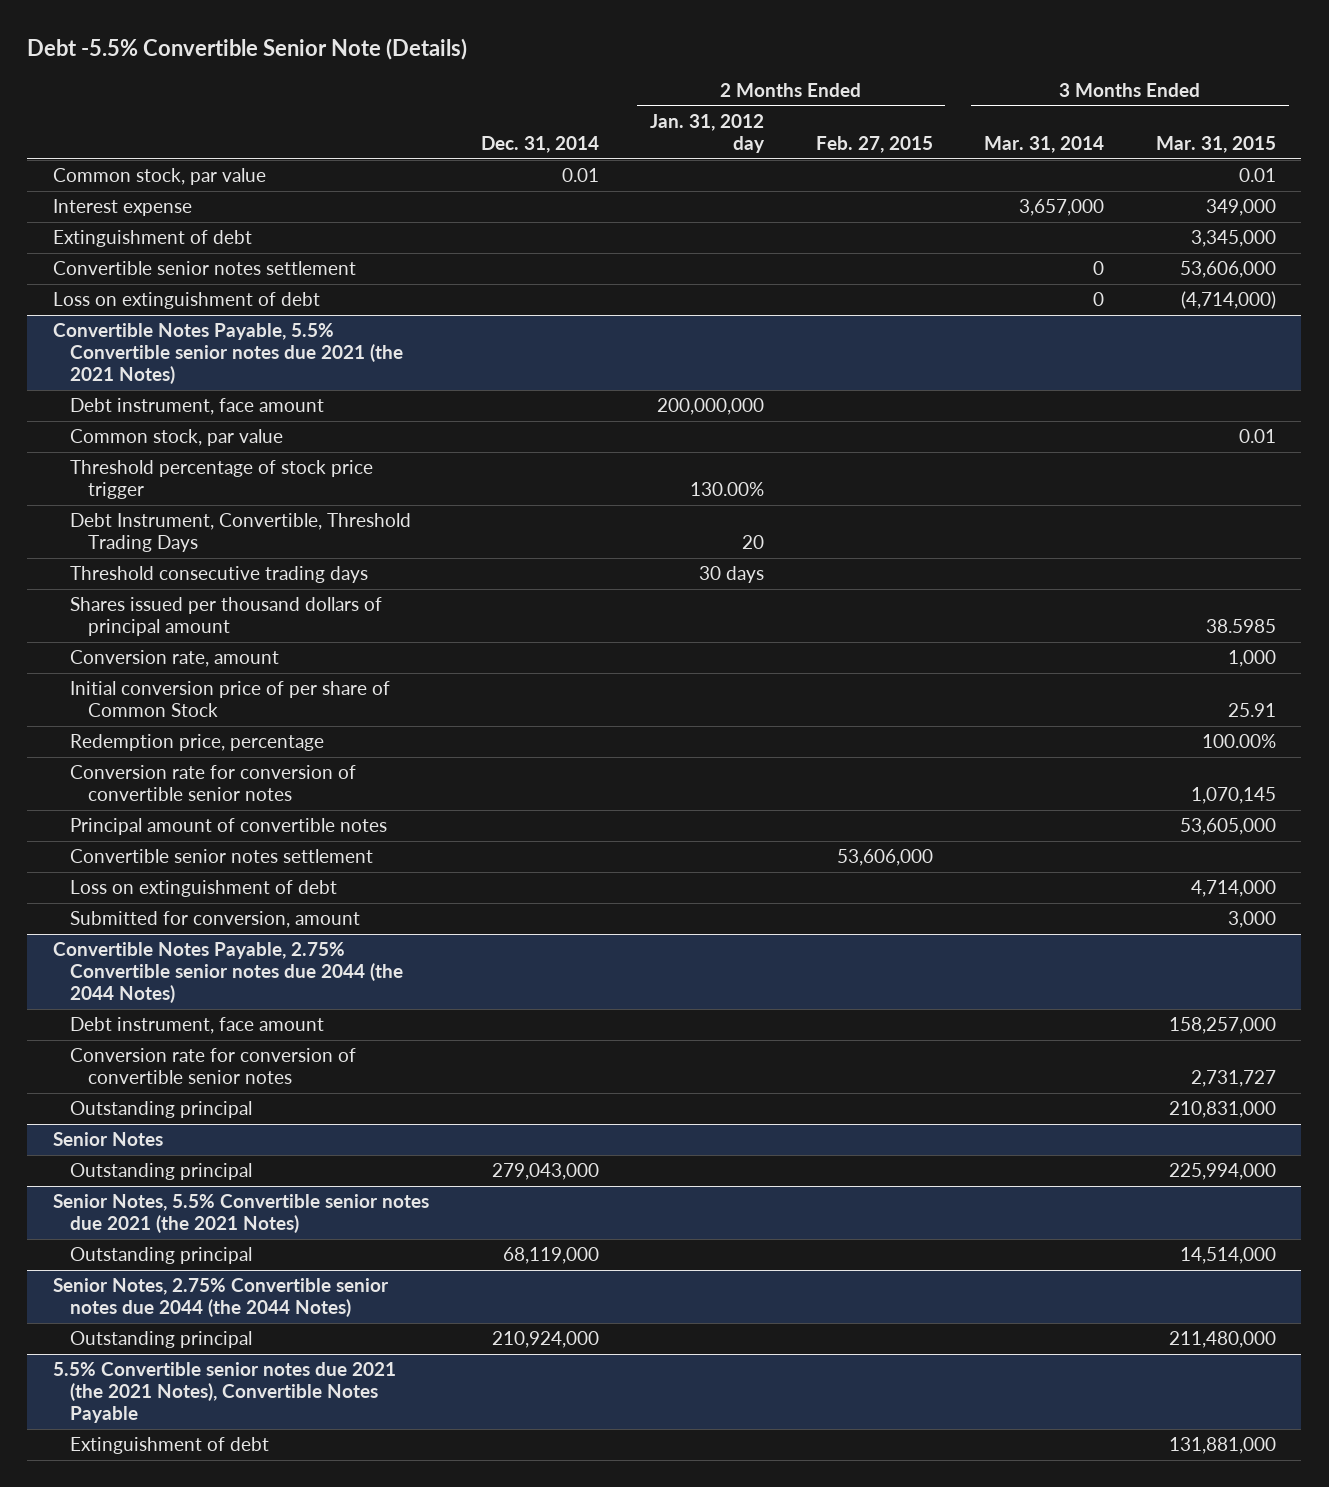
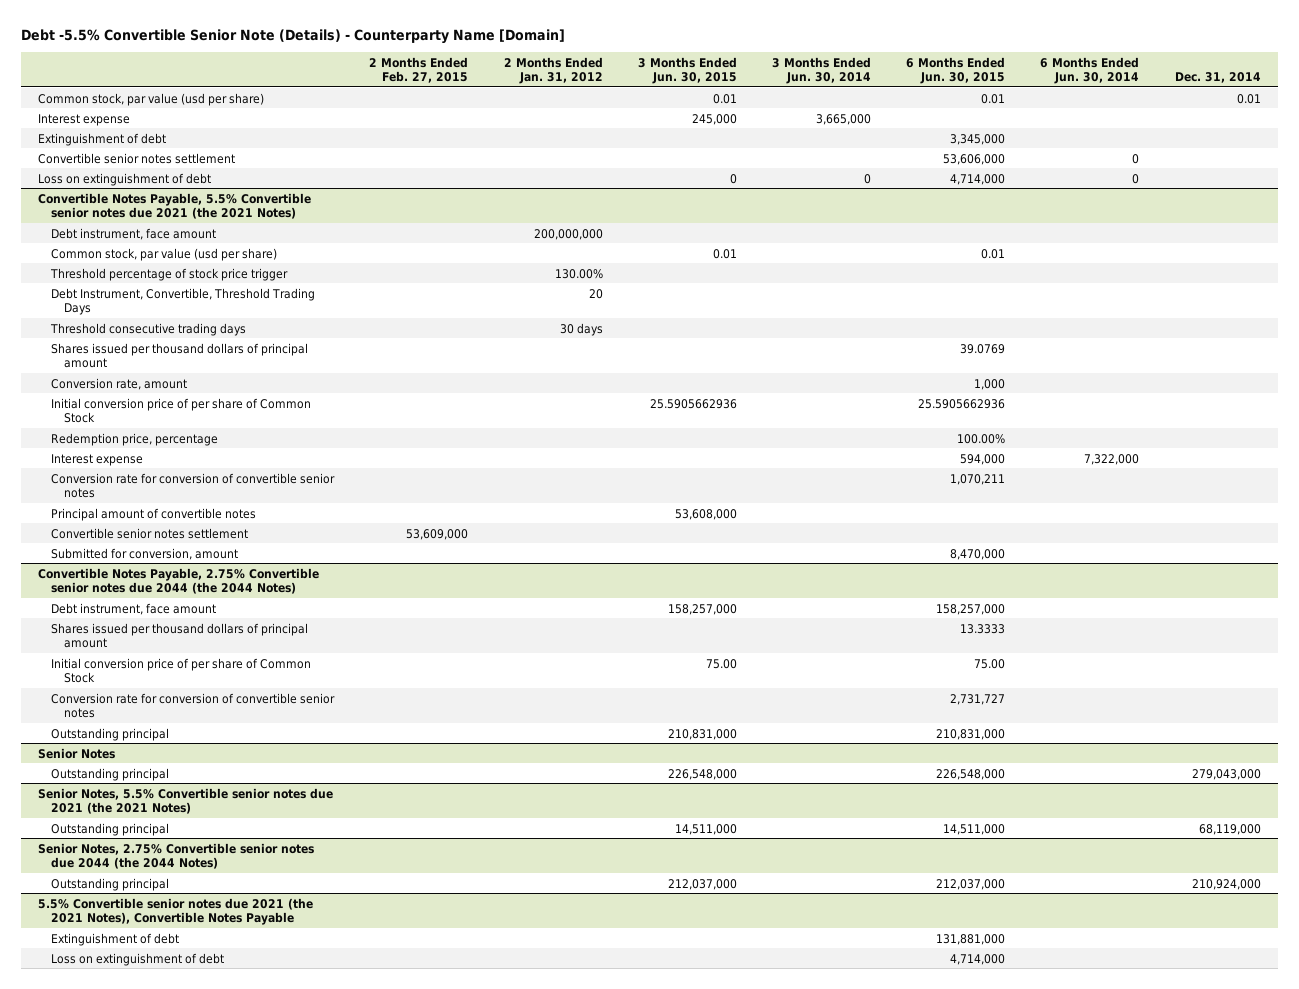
- Debt -5.5% Convertible Senior Note (Details)
+ Debt -5.5% Convertible Senior Note (Details) - Counterparty Name [Domain]
- | Dec. 31, 2014 | 2 Months Ended Jan. 31, 2012 day | 2 Months Ended Feb. 27, 2015 | 3 Months Ended Mar. 31, 2014 | 3 Months Ended Mar. 31, 2015
+ | 2 Months Ended Feb. 27, 2015 | 2 Months Ended Jan. 31, 2012 | 3 Months Ended Jun. 30, 2015 | 3 Months Ended Jun. 30, 2014 | 6 Months Ended Jun. 30, 2015 | 6 Months Ended Jun. 30, 2014 | Dec. 31, 2014
- Common stock, par value | 0.01 | | | | 0.01
+ Common stock, par value (usd per share) | | | 0.01 | | 0.01 | | 0.01
@ Convertible Notes Payable, 5.5% Convertible senior notes due 2021 (the 2021 Notes)
- Common stock, par value | | | | | 0.01
+ Common stock, par value (usd per share) | | | 0.01 | | 0.01 | |
+ Interest expense | | | | | 594,000 | 7,322,000 |
- Convertible senior notes settlement | | | 53,606,000 | |
- Loss on extinguishment of debt | | | | | 4,714,000
+ Convertible senior notes settlement | 53,609,000 | | | | | |
@ Convertible Notes Payable, 2.75% Convertible senior notes due 2044 (the 2044 Notes)
+ Shares issued per thousand dollars of principal amount | | | | | 13.3333 | |
+ Initial conversion price of per share of Common Stock | | | 75.00 | | 75.00 | |
@ 5.5% Convertible senior notes due 2021 (the 2021 Notes), Convertible Notes Payable
+ Loss on extinguishment of debt | | | | | 4,714,000 | |

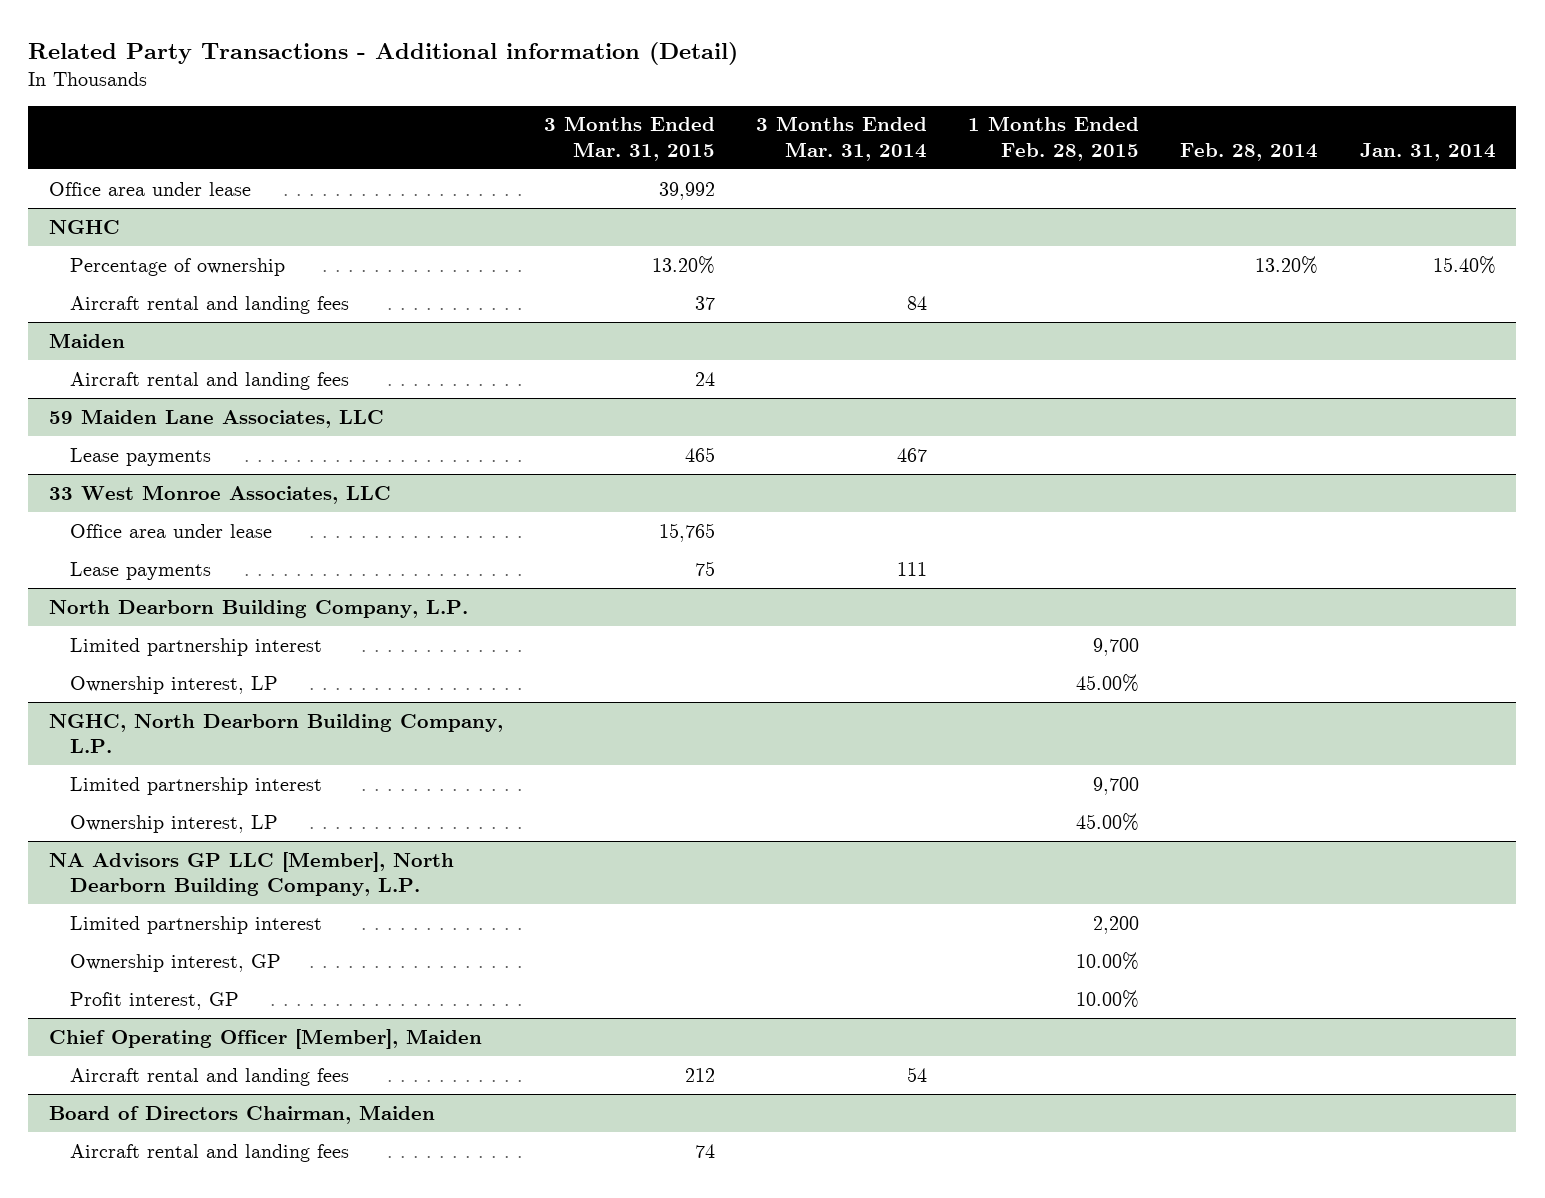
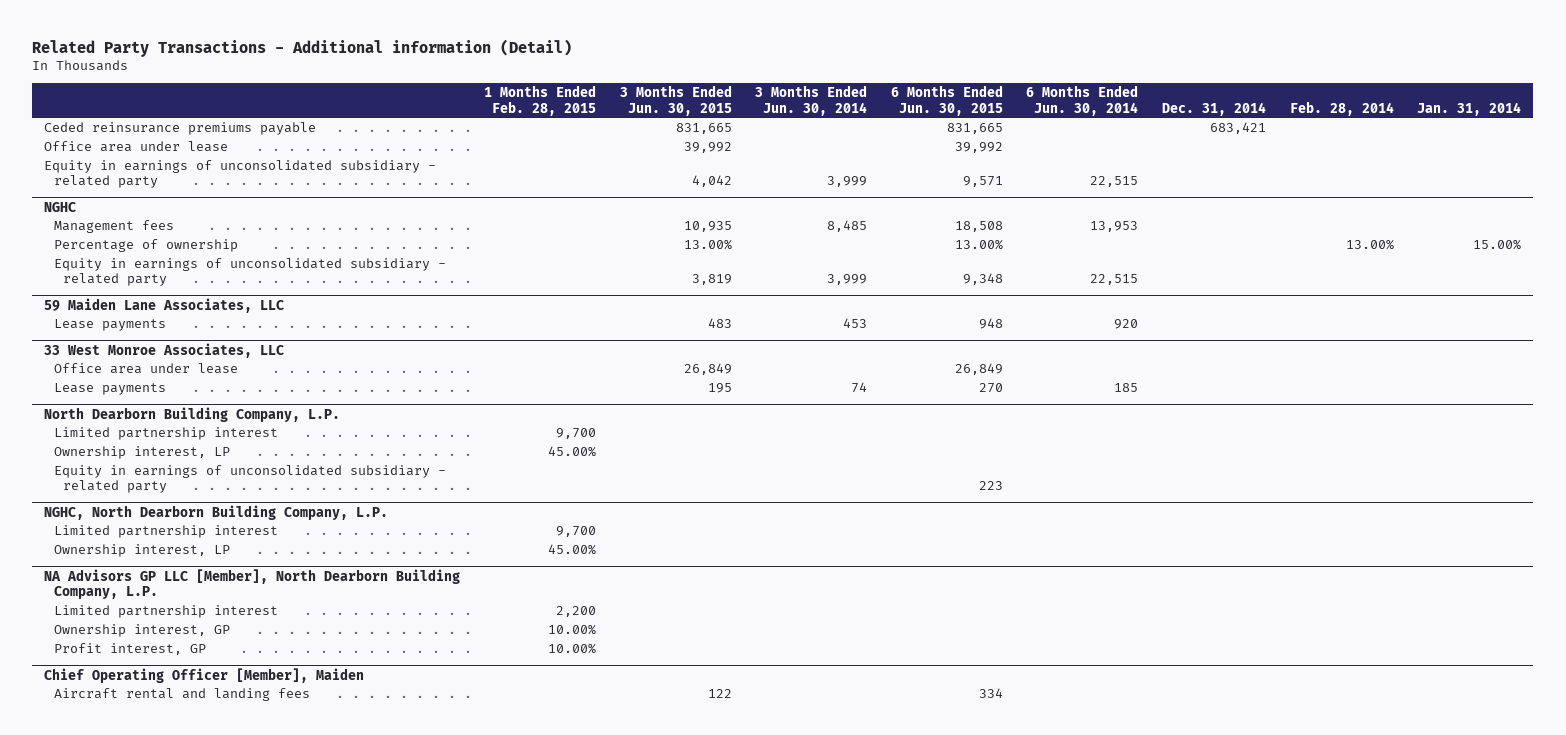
- | 3 Months Ended Mar. 31, 2015 | 3 Months Ended Mar. 31, 2014 | 1 Months Ended Feb. 28, 2015 | Feb. 28, 2014 | Jan. 31, 2014
+ | 1 Months Ended Feb. 28, 2015 | 3 Months Ended Jun. 30, 2015 | 3 Months Ended Jun. 30, 2014 | 6 Months Ended Jun. 30, 2015 | 6 Months Ended Jun. 30, 2014 | Dec. 31, 2014 | Feb. 28, 2014 | Jan. 31, 2014
+ Ceded reinsurance premiums payable | | 831,665 | | 831,665 | | 683,421 | |
+ Equity in earnings of unconsolidated subsidiary - related party | | 4,042 | 3,999 | 9,571 | 22,515 | | |
@ NGHC
- Percentage of ownership | 13.20% | | | 13.20% | 15.40%
- Aircraft rental and landing fees | 37 | 84 | | |
- Maiden
- Aircraft rental and landing fees | 24 | | | |
@ NGHC
+ Management fees | | 10,935 | 8,485 | 18,508 | 13,953 | | |
+ Percentage of ownership | | 13.00% | | 13.00% | | | 13.00% | 15.00%
+ Equity in earnings of unconsolidated subsidiary - related party | | 3,819 | 3,999 | 9,348 | 22,515 | | |
@ North Dearborn Building Company, L.P.
+ Equity in earnings of unconsolidated subsidiary - related party | | | | 223 | | | |
- Board of Directors Chairman, Maiden
- Aircraft rental and landing fees | 74 | | | |

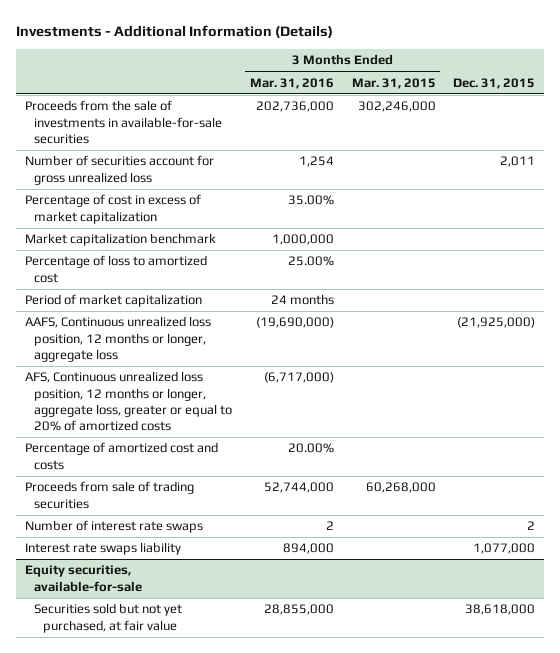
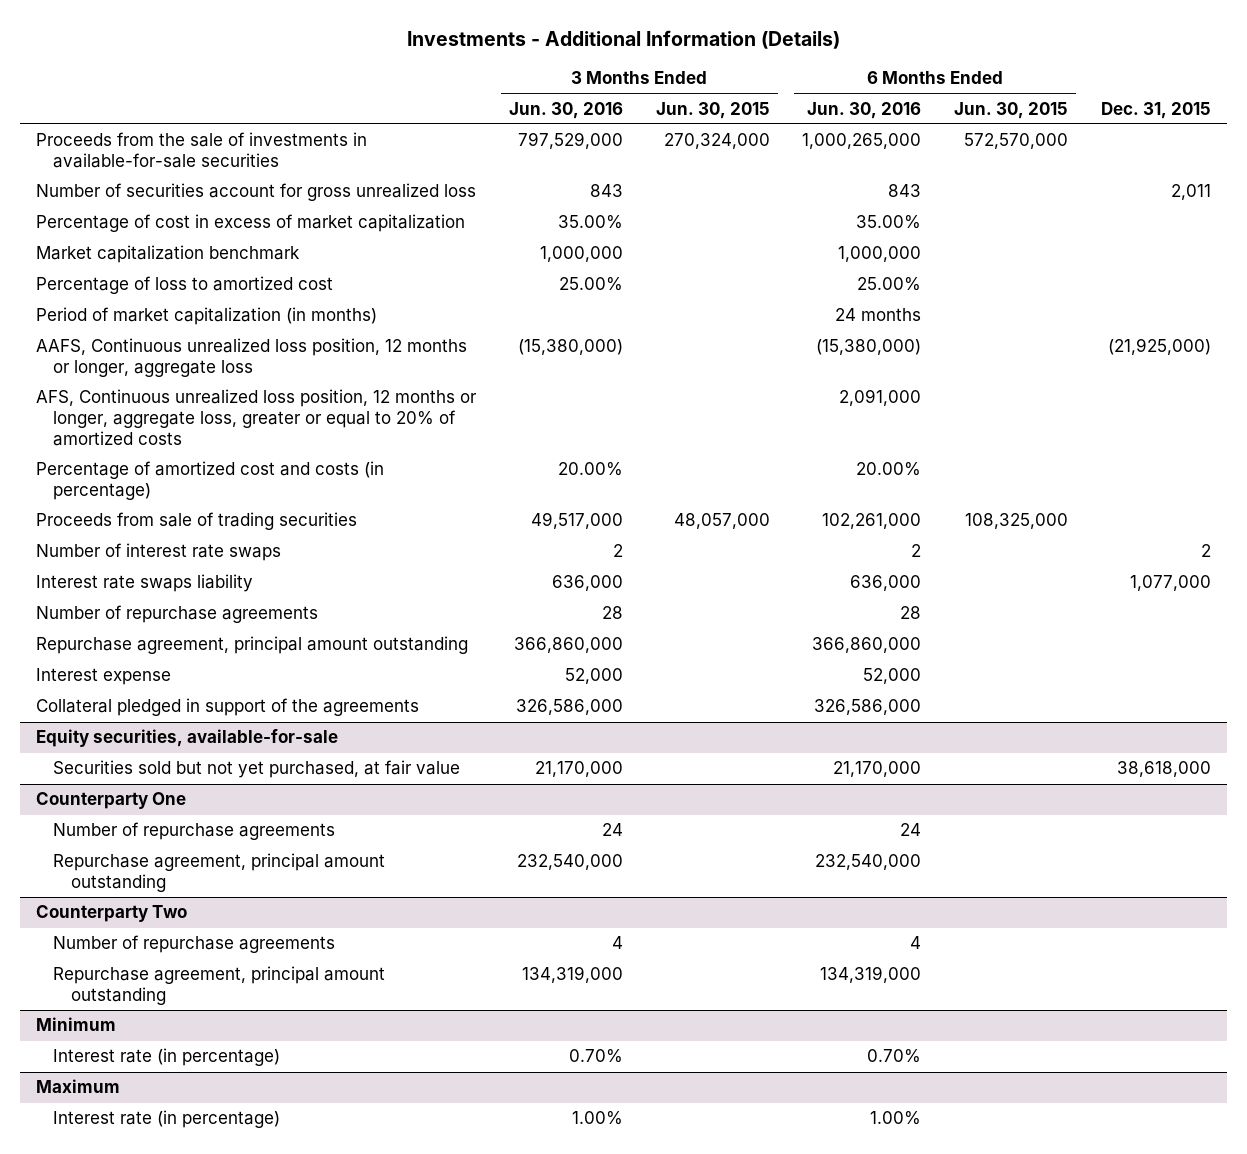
- | 3 Months Ended Mar. 31, 2016 | 3 Months Ended Mar. 31, 2015 | Dec. 31, 2015
+ | 3 Months Ended Jun. 30, 2016 | 3 Months Ended Jun. 30, 2015 | 6 Months Ended Jun. 30, 2016 | 6 Months Ended Jun. 30, 2015 | Dec. 31, 2015
- Period of market capitalization | 24 months | |
+ Period of market capitalization (in months) | | | 24 months | |
- Percentage of amortized cost and costs | 20.00% | |
+ Percentage of amortized cost and costs (in percentage) | 20.00% | | 20.00% | |
+ Number of repurchase agreements | 28 | | 28 | |
+ Repurchase agreement, principal amount outstanding | 366,860,000 | | 366,860,000 | |
+ Interest expense | 52,000 | | 52,000 | |
+ Collateral pledged in support of the agreements | 326,586,000 | | 326,586,000 | |
+ Counterparty One
+ Number of repurchase agreements | 24 | | 24 | |
+ Repurchase agreement, principal amount outstanding | 232,540,000 | | 232,540,000 | |
+ Counterparty Two
+ Number of repurchase agreements | 4 | | 4 | |
+ Repurchase agreement, principal amount outstanding | 134,319,000 | | 134,319,000 | |
+ Minimum
+ Interest rate (in percentage) | 0.70% | | 0.70% | |
+ Maximum
+ Interest rate (in percentage) | 1.00% | | 1.00% | |

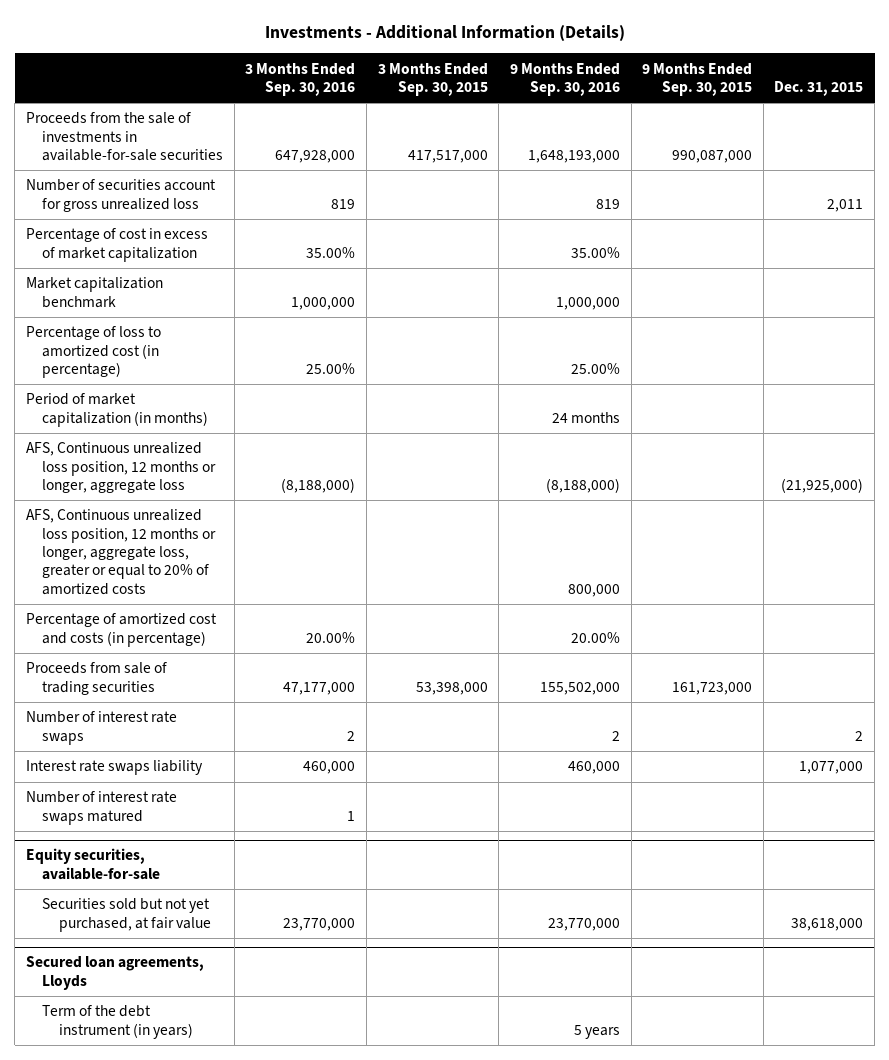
- | 3 Months Ended Jun. 30, 2016 | 3 Months Ended Jun. 30, 2015 | 6 Months Ended Jun. 30, 2016 | 6 Months Ended Jun. 30, 2015 | Dec. 31, 2015
+ | 3 Months Ended Sep. 30, 2016 | 3 Months Ended Sep. 30, 2015 | 9 Months Ended Sep. 30, 2016 | 9 Months Ended Sep. 30, 2015 | Dec. 31, 2015
- Percentage of loss to amortized cost | 25.00% | | 25.00% | |
+ Percentage of loss to amortized cost (in percentage) | 25.00% | | 25.00% | |
- AAFS, Continuous unrealized loss position, 12 months or longer, aggregate loss | (15,380,000) | | (15,380,000) | | (21,925,000)
+ AFS, Continuous unrealized loss position, 12 months or longer, aggregate loss | (8,188,000) | | (8,188,000) | | (21,925,000)
- Number of repurchase agreements | 28 | | 28 | |
- Repurchase agreement, principal amount outstanding | 366,860,000 | | 366,860,000 | |
- Interest expense | 52,000 | | 52,000 | |
- Collateral pledged in support of the agreements | 326,586,000 | | 326,586,000 | |
+ Number of interest rate swaps matured | 1 | | | |
- Counterparty One
- Number of repurchase agreements | 24 | | 24 | |
- Repurchase agreement, principal amount outstanding | 232,540,000 | | 232,540,000 | |
- Counterparty Two
- Number of repurchase agreements | 4 | | 4 | |
- Repurchase agreement, principal amount outstanding | 134,319,000 | | 134,319,000 | |
- Minimum
- Interest rate (in percentage) | 0.70% | | 0.70% | |
- Maximum
- Interest rate (in percentage) | 1.00% | | 1.00% | |
+ Secured loan agreements, Lloyds
+ Term of the debt instrument (in years) | | | 5 years | |

